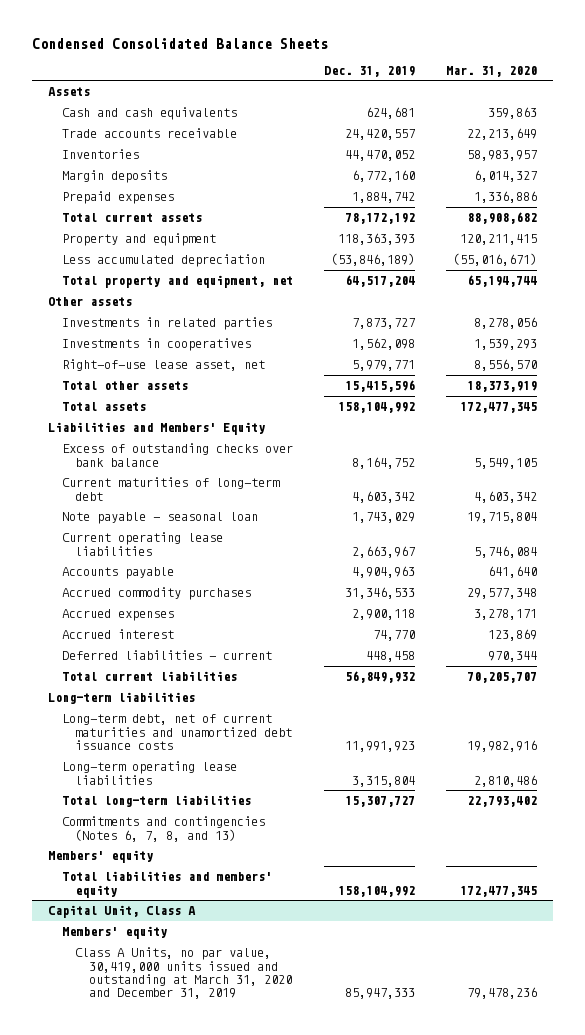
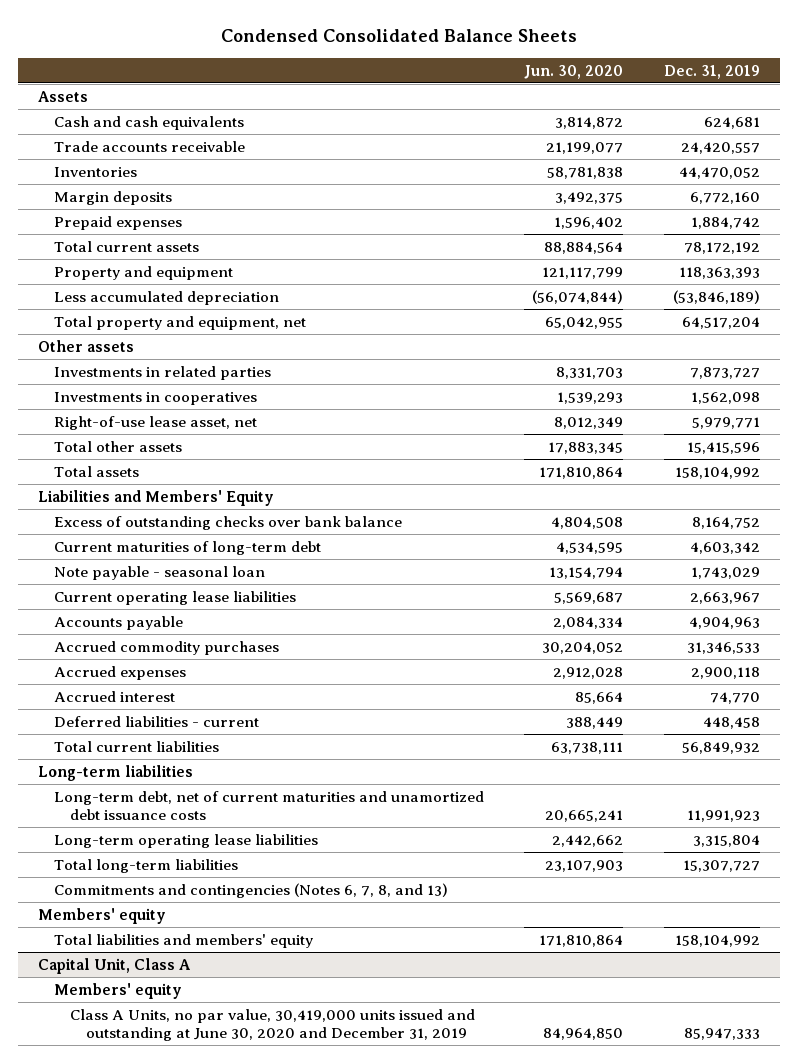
- | Dec. 31, 2019 | Mar. 31, 2020
+ | Jun. 30, 2020 | Dec. 31, 2019
@ Capital Unit, Class A
- Class A Units, no par value, 30,419,000 units issued and outstanding at March 31, 2020 and December 31, 2019 | 85,947,333 | 79,478,236
+ Class A Units, no par value, 30,419,000 units issued and outstanding at June 30, 2020 and December 31, 2019 | 84,964,850 | 85,947,333

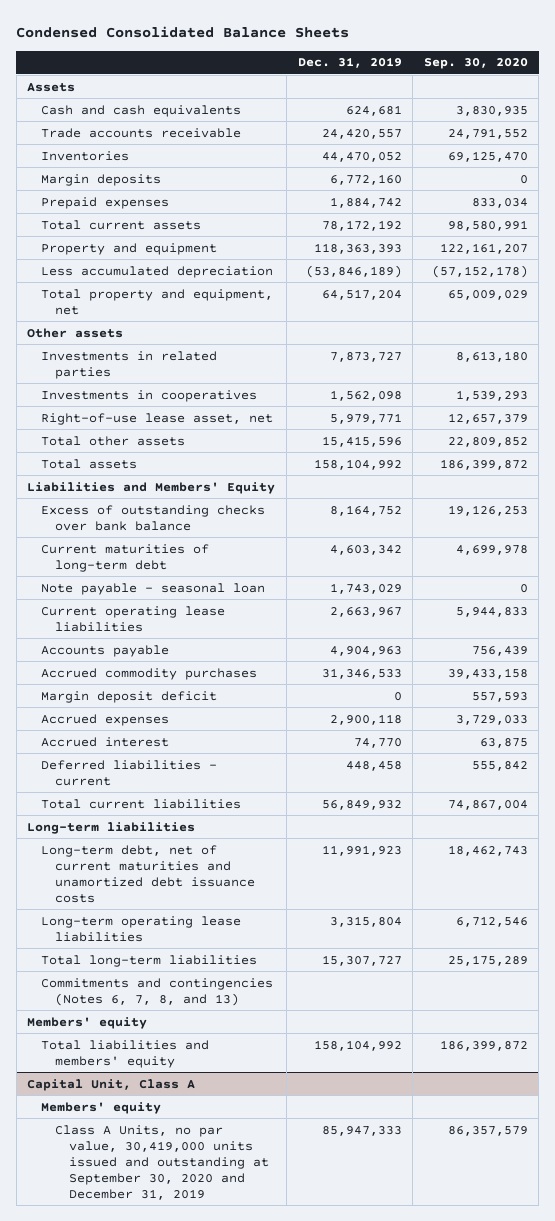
- | Jun. 30, 2020 | Dec. 31, 2019
+ | Dec. 31, 2019 | Sep. 30, 2020
+ Margin deposit deficit | 0 | 557,593
@ Capital Unit, Class A
- Class A Units, no par value, 30,419,000 units issued and outstanding at June 30, 2020 and December 31, 2019 | 84,964,850 | 85,947,333
+ Class A Units, no par value, 30,419,000 units issued and outstanding at September 30, 2020 and December 31, 2019 | 85,947,333 | 86,357,579

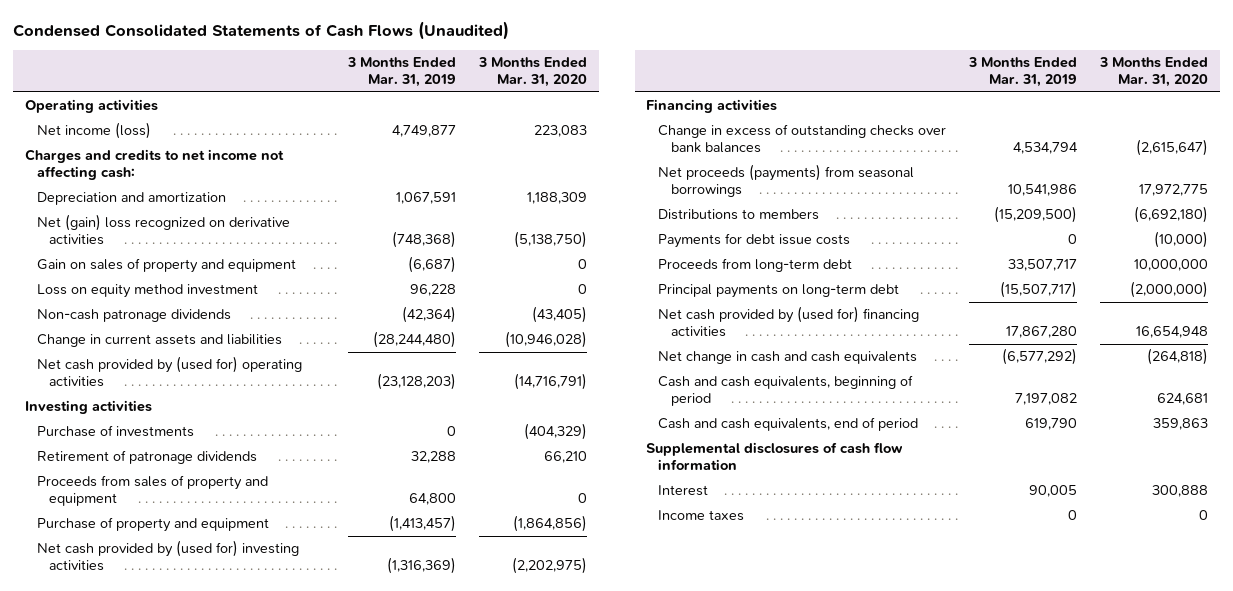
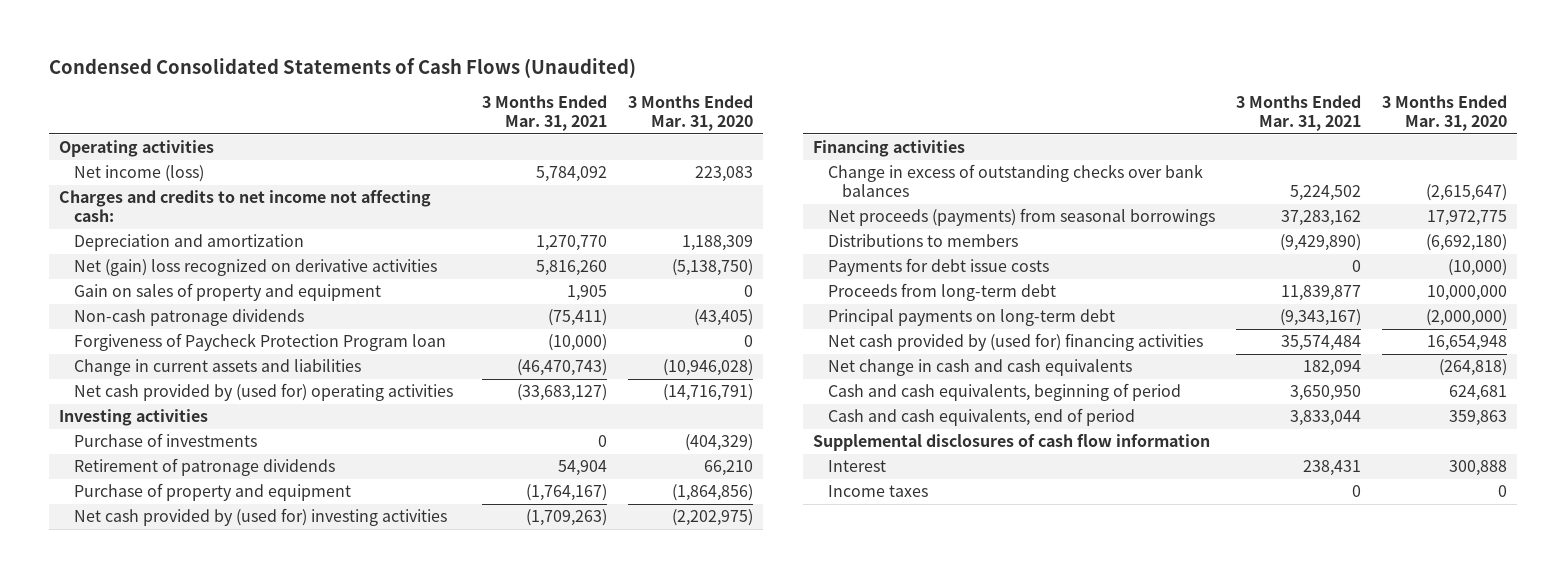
- | 3 Months Ended Mar. 31, 2019 | 3 Months Ended Mar. 31, 2020
+ | 3 Months Ended Mar. 31, 2021 | 3 Months Ended Mar. 31, 2020
- Loss on equity method investment | 96,228 | 0
+ Forgiveness of Paycheck Protection Program loan | (10,000) | 0
- Proceeds from sales of property and equipment | 64,800 | 0

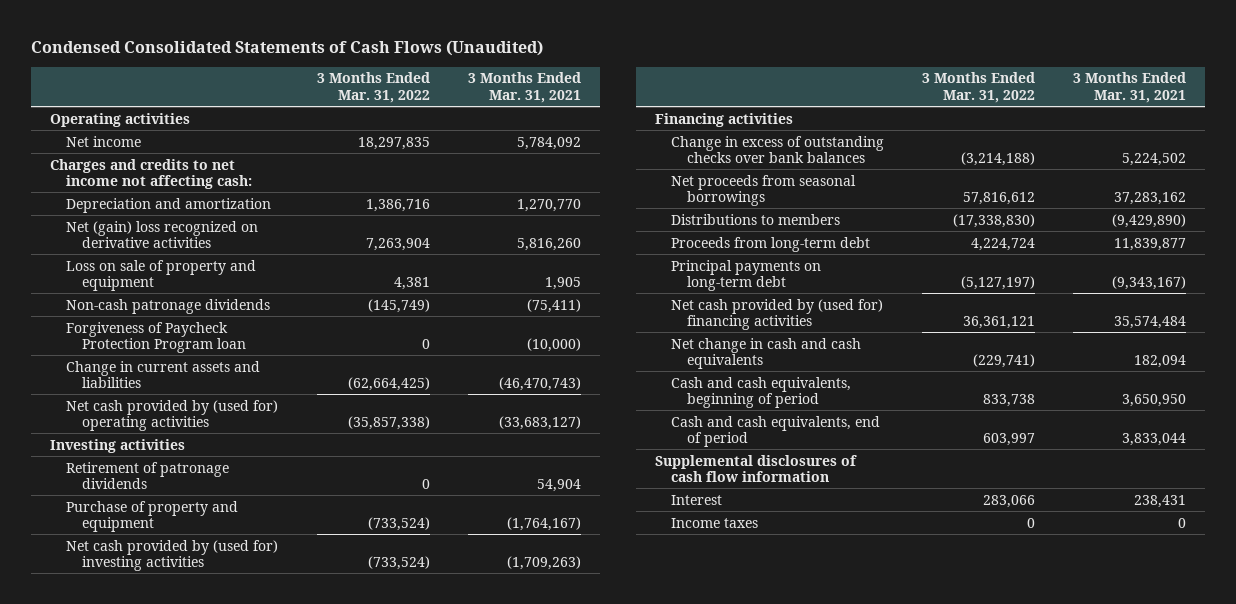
- | 3 Months Ended Mar. 31, 2021 | 3 Months Ended Mar. 31, 2020
+ | 3 Months Ended Mar. 31, 2022 | 3 Months Ended Mar. 31, 2021
- Net income (loss) | 5,784,092 | 223,083
+ Net income | 18,297,835 | 5,784,092
- Gain on sales of property and equipment | 1,905 | 0
+ Loss on sale of property and equipment | 4,381 | 1,905
- Purchase of investments | 0 | (404,329)
- Net proceeds (payments) from seasonal borrowings | 37,283,162 | 17,972,775
+ Net proceeds from seasonal borrowings | 57,816,612 | 37,283,162
- Payments for debt issue costs | 0 | (10,000)

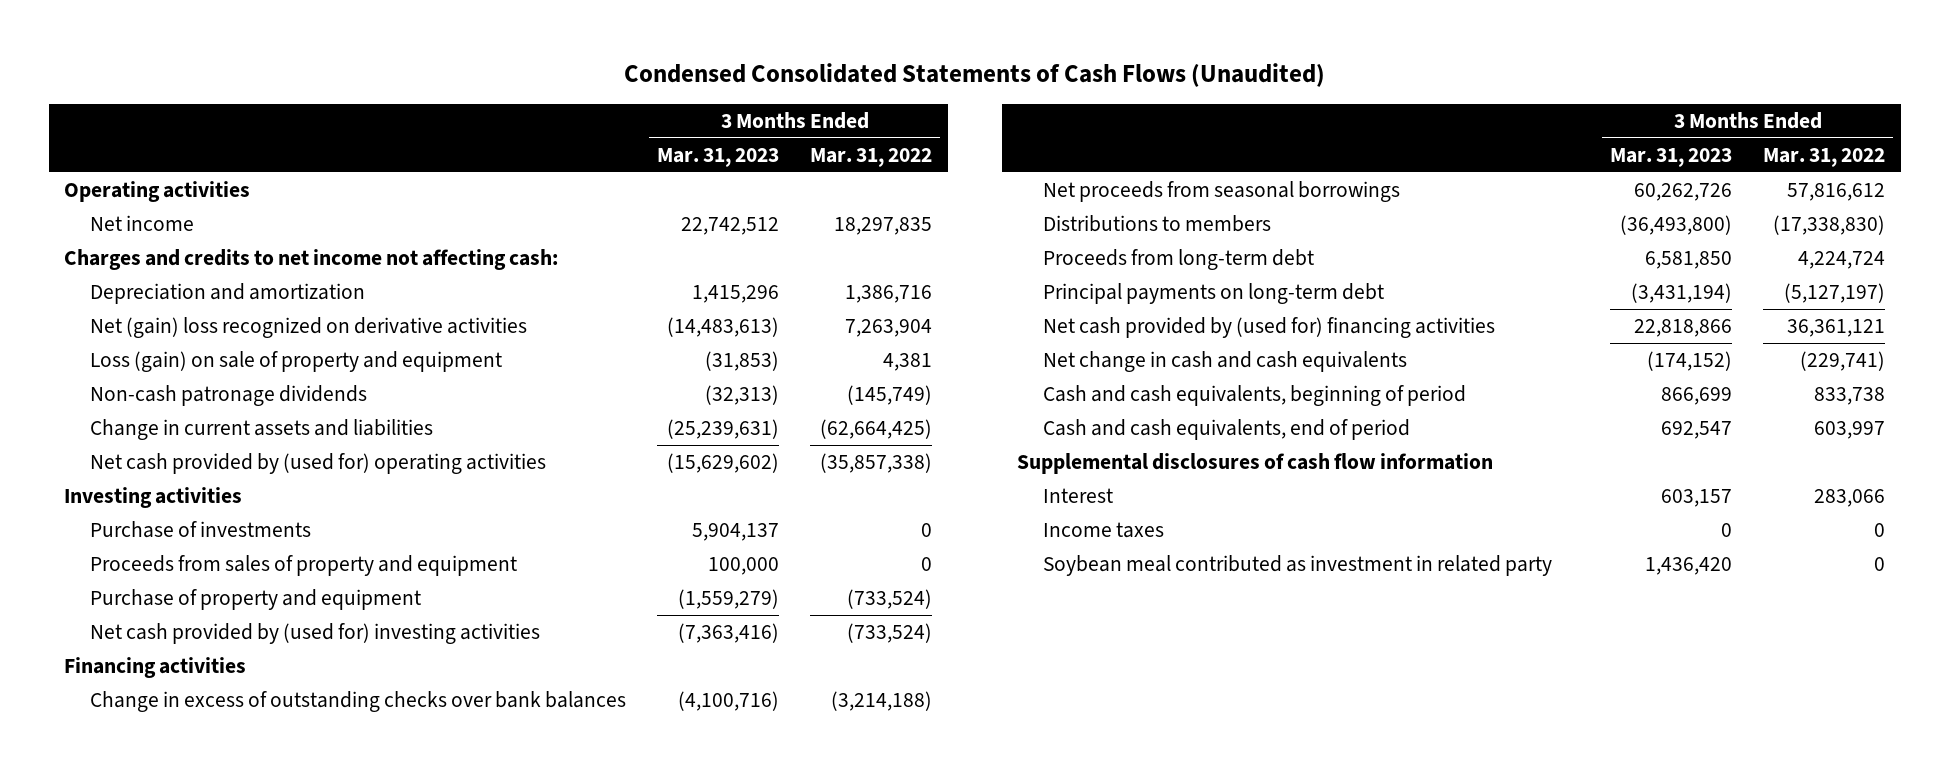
- | 3 Months Ended Mar. 31, 2022 | 3 Months Ended Mar. 31, 2021
+ | 3 Months Ended Mar. 31, 2023 | 3 Months Ended Mar. 31, 2022
- Loss on sale of property and equipment | 4,381 | 1,905
+ Loss (gain) on sale of property and equipment | (31,853) | 4,381
- Forgiveness of Paycheck Protection Program loan | 0 | (10,000)
- Retirement of patronage dividends | 0 | 54,904
+ Purchase of investments | 5,904,137 | 0
+ Proceeds from sales of property and equipment | 100,000 | 0
+ Soybean meal contributed as investment in related party | 1,436,420 | 0

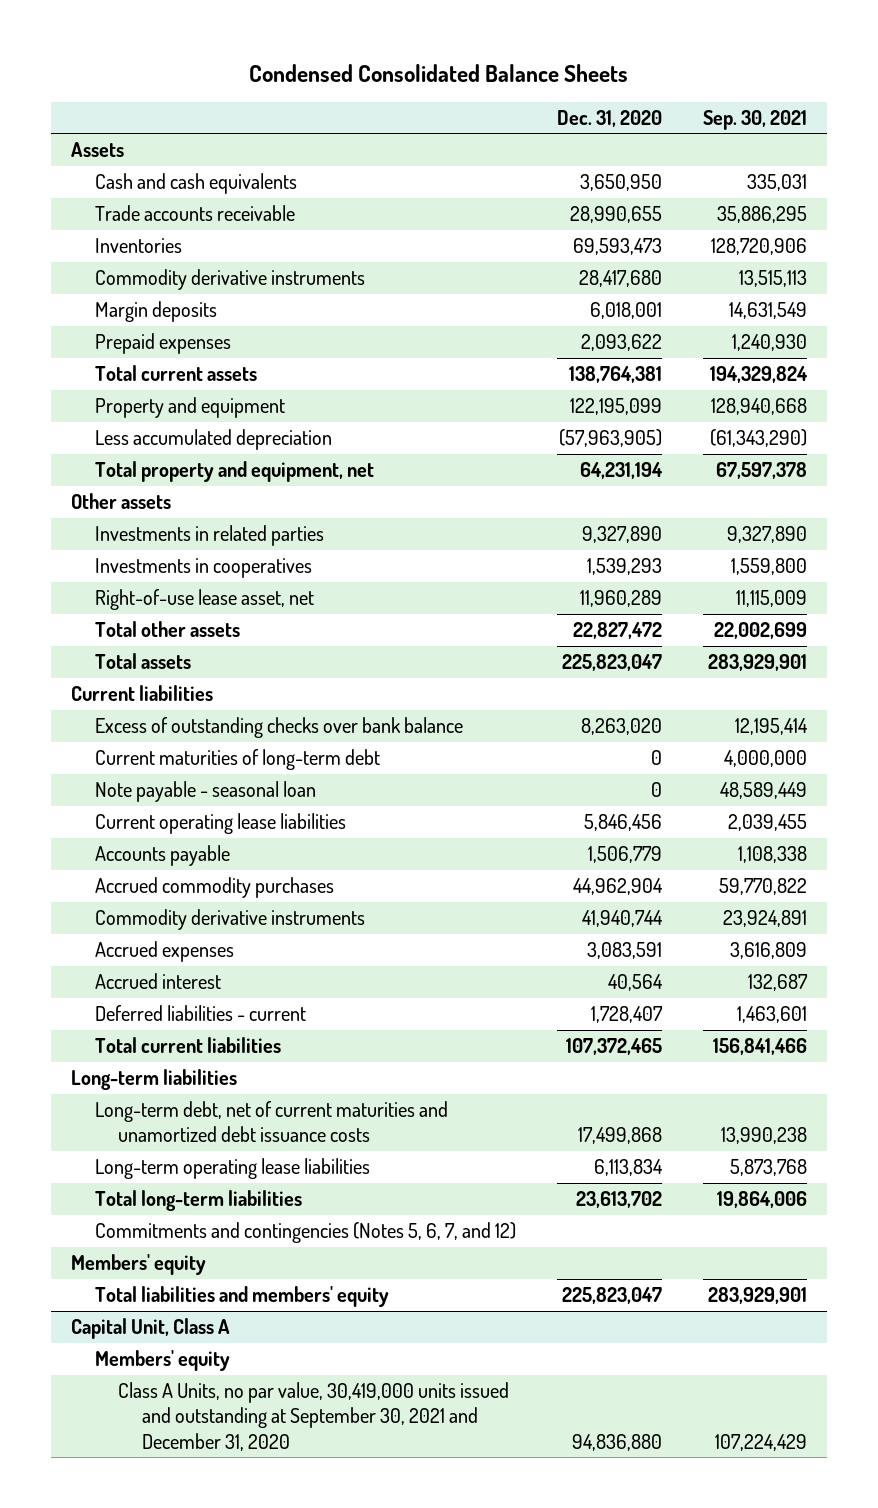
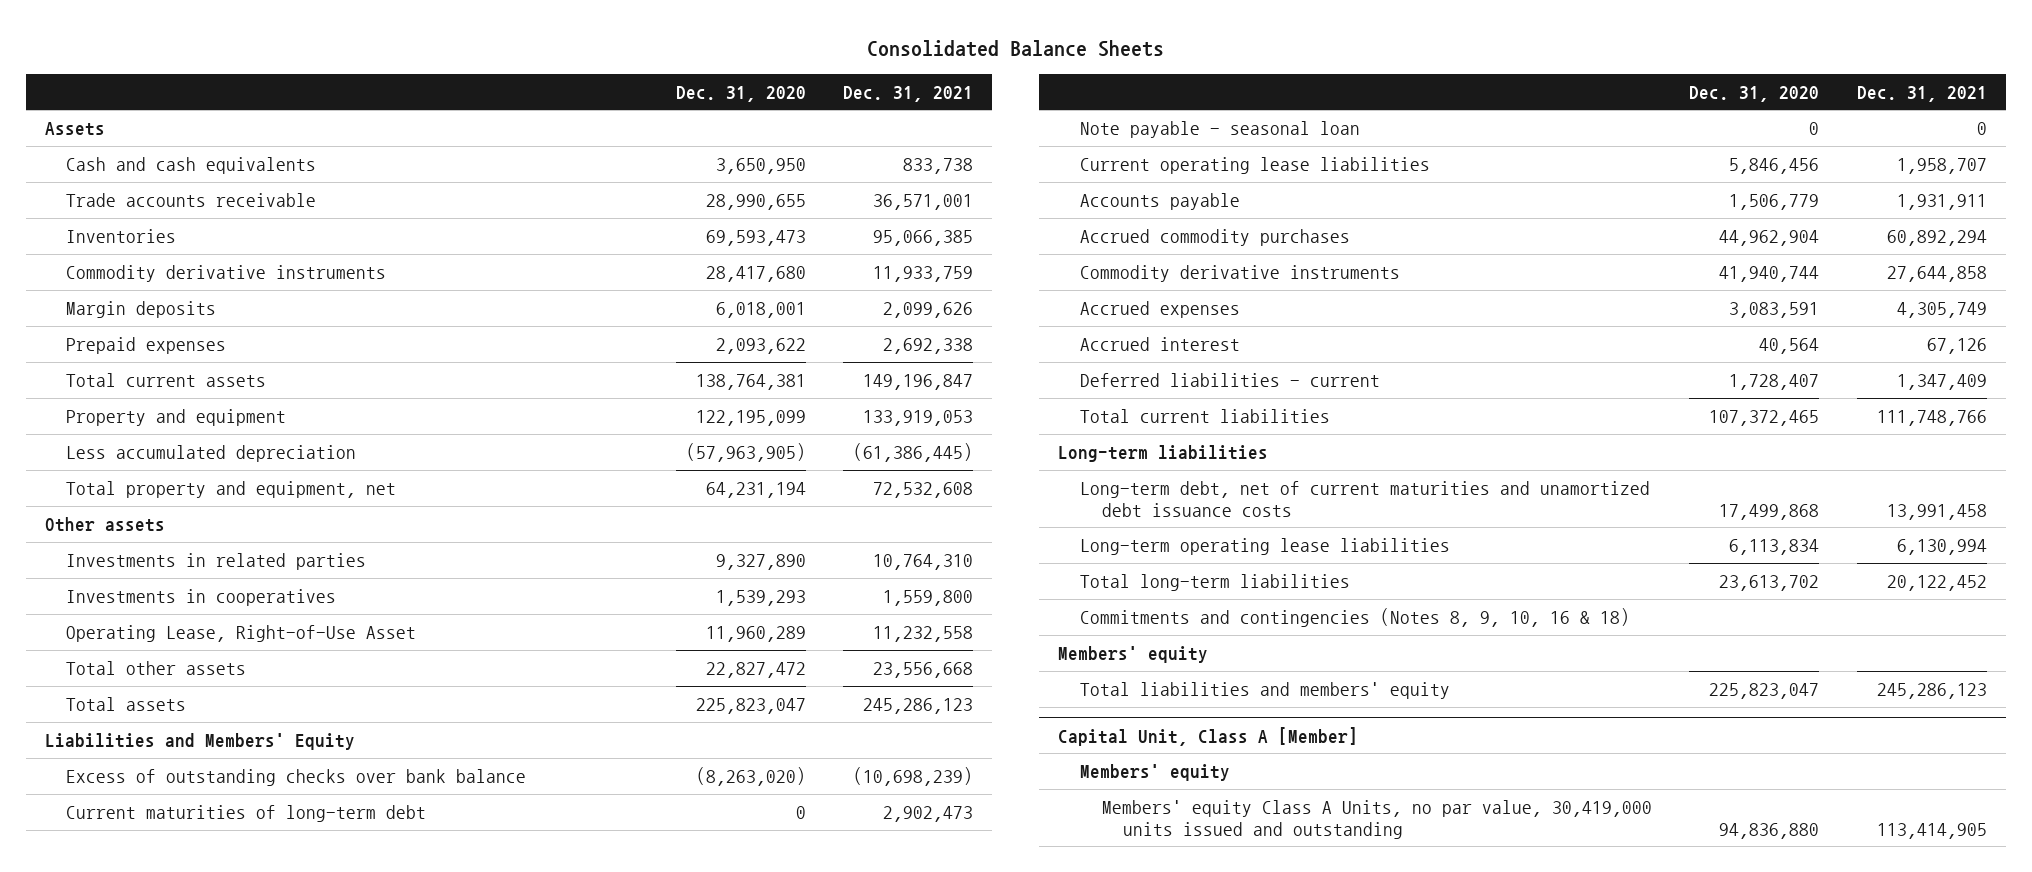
- Condensed Consolidated Balance Sheets
+ Consolidated Balance Sheets
- | Dec. 31, 2020 | Sep. 30, 2021
+ | Dec. 31, 2020 | Dec. 31, 2021
- Right-of-use lease asset, net | 11,960,289 | 11,115,009
+ Operating Lease, Right-of-Use Asset | 11,960,289 | 11,232,558
- Current liabilities
- Excess of outstanding checks over bank balance | 8,263,020 | 12,195,414
+ Liabilities and Members' Equity
+ Excess of outstanding checks over bank balance | (8,263,020) | (10,698,239)
- Commitments and contingencies (Notes 5, 6, 7, and 12)
+ Commitments and contingencies (Notes 8, 9, 10, 16 & 18)
- Capital Unit, Class A
+ Capital Unit, Class A [Member]
- Class A Units, no par value, 30,419,000 units issued and outstanding at September 30, 2021 and December 31, 2020 | 94,836,880 | 107,224,429
+ Members' equity Class A Units, no par value, 30,419,000 units issued and outstanding | 94,836,880 | 113,414,905

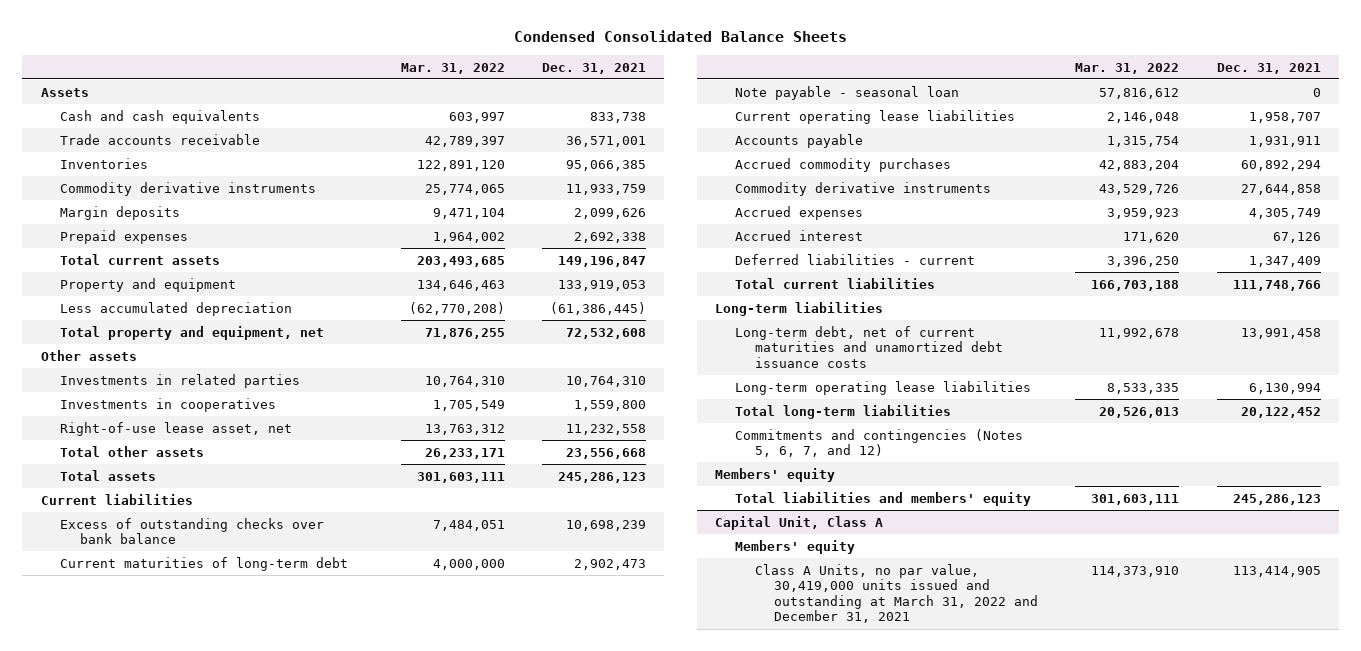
- Consolidated Balance Sheets
+ Condensed Consolidated Balance Sheets
- | Dec. 31, 2020 | Dec. 31, 2021
+ | Mar. 31, 2022 | Dec. 31, 2021
- Operating Lease, Right-of-Use Asset | 11,960,289 | 11,232,558
+ Right-of-use lease asset, net | 13,763,312 | 11,232,558
- Liabilities and Members' Equity
- Excess of outstanding checks over bank balance | (8,263,020) | (10,698,239)
+ Current liabilities
+ Excess of outstanding checks over bank balance | 7,484,051 | 10,698,239
- Commitments and contingencies (Notes 8, 9, 10, 16 & 18)
+ Commitments and contingencies (Notes 5, 6, 7, and 12)
- Capital Unit, Class A [Member]
+ Capital Unit, Class A
- Members' equity Class A Units, no par value, 30,419,000 units issued and outstanding | 94,836,880 | 113,414,905
+ Class A Units, no par value, 30,419,000 units issued and outstanding at March 31, 2022 and December 31, 2021 | 114,373,910 | 113,414,905

